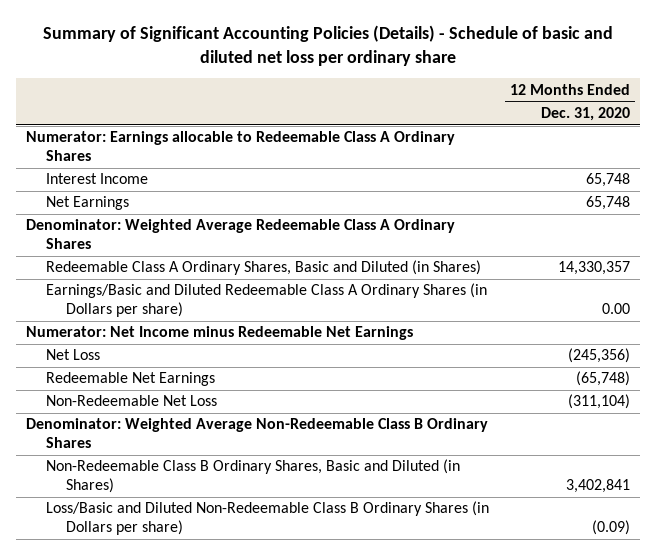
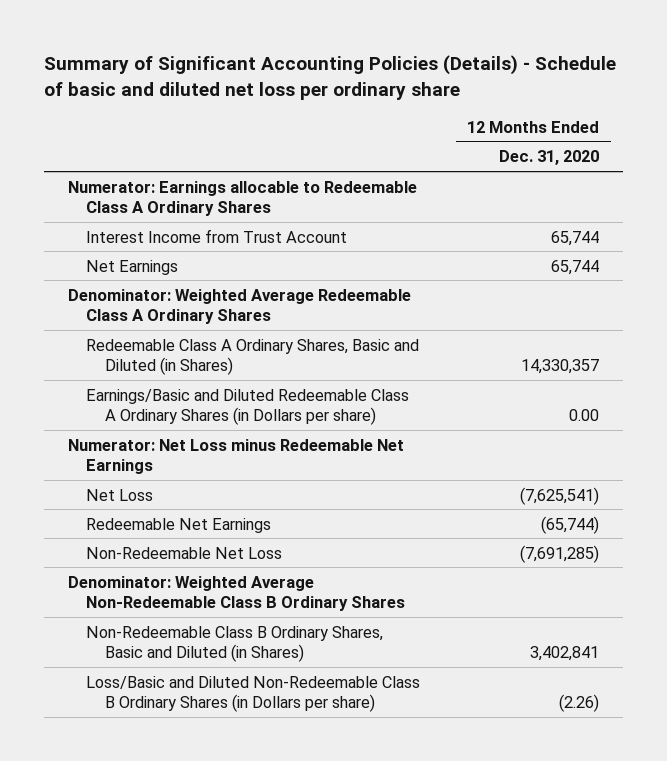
- Interest Income | 65,748
- Net Earnings | 65,748
+ Interest Income from Trust Account | 65,744
+ Net Earnings | 65,744
- Numerator: Net Income minus Redeemable Net Earnings
- Net Loss | (245,356)
- Redeemable Net Earnings | (65,748)
- Non-Redeemable Net Loss | (311,104)
+ Numerator: Net Loss minus Redeemable Net Earnings
+ Net Loss | (7,625,541)
+ Redeemable Net Earnings | (65,744)
+ Non-Redeemable Net Loss | (7,691,285)
- Loss/Basic and Diluted Non-Redeemable Class B Ordinary Shares (in Dollars per share) | (0.09)
+ Loss/Basic and Diluted Non-Redeemable Class B Ordinary Shares (in Dollars per share) | (2.26)

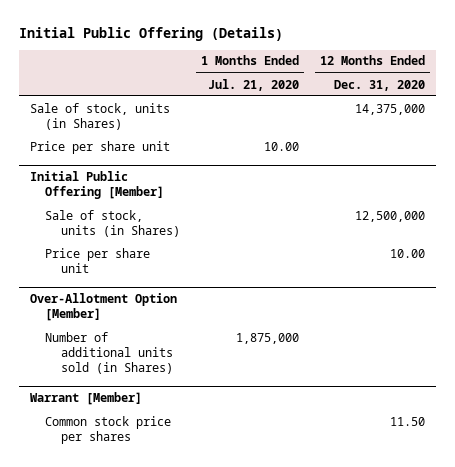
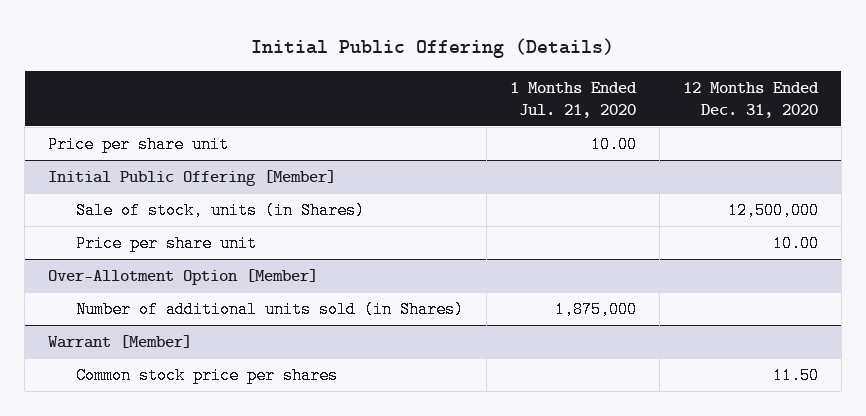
- Sale of stock, units (in Shares) | | 14,375,000

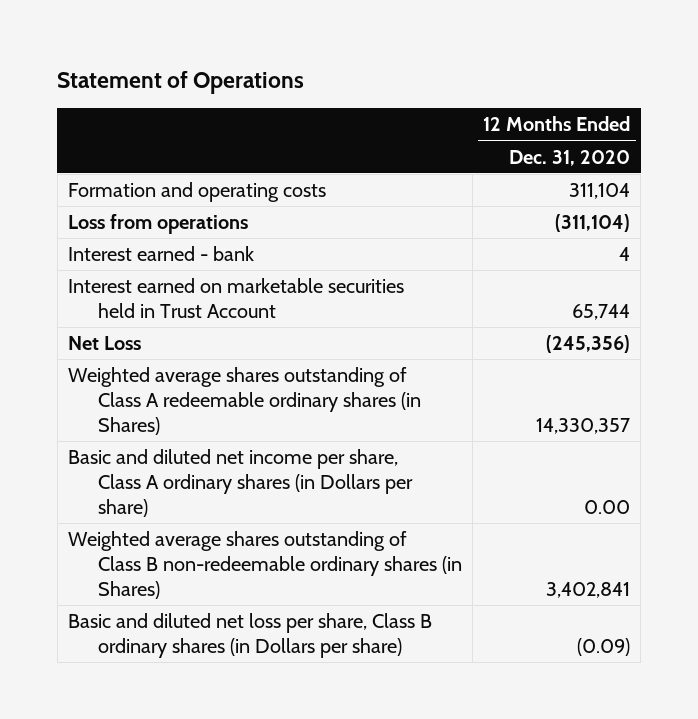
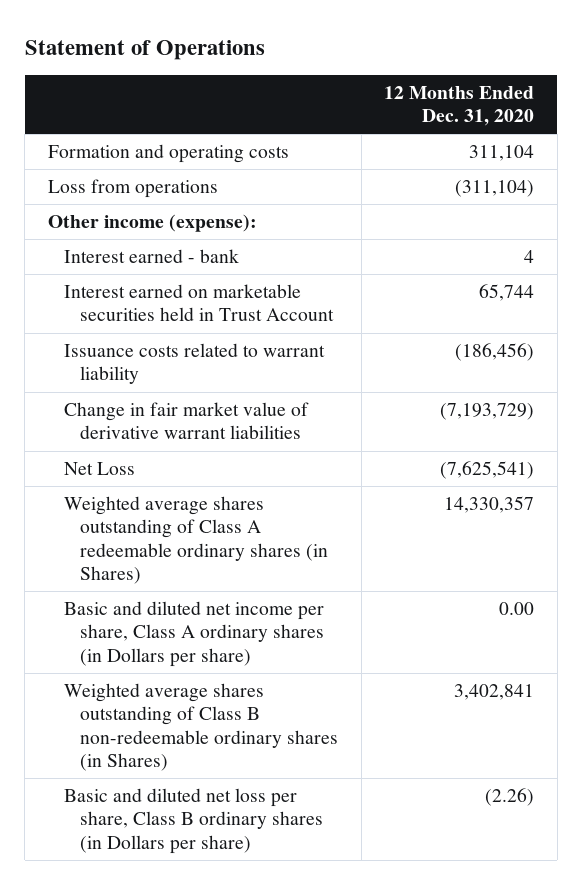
+ Other income (expense):
- Net Loss | (245,356)
+ Issuance costs related to warrant liability | (186,456)
+ Change in fair market value of derivative warrant liabilities | (7,193,729)
+ Net Loss | (7,625,541)
- Basic and diluted net loss per share, Class B ordinary shares (in Dollars per share) | (0.09)
+ Basic and diluted net loss per share, Class B ordinary shares (in Dollars per share) | (2.26)

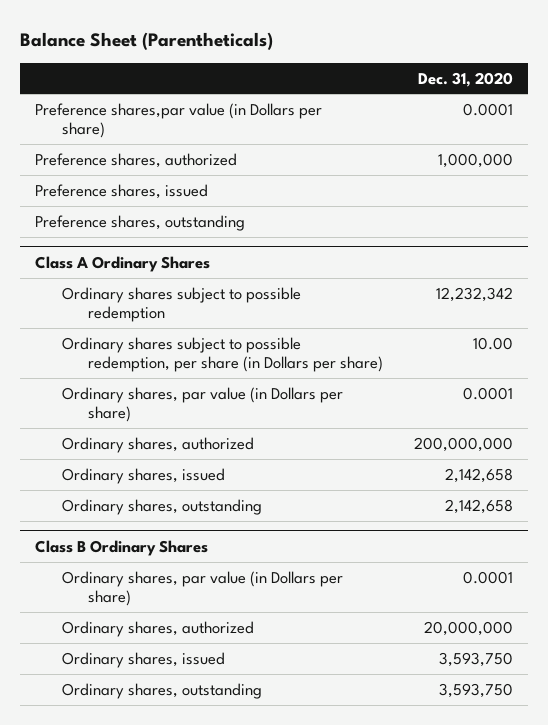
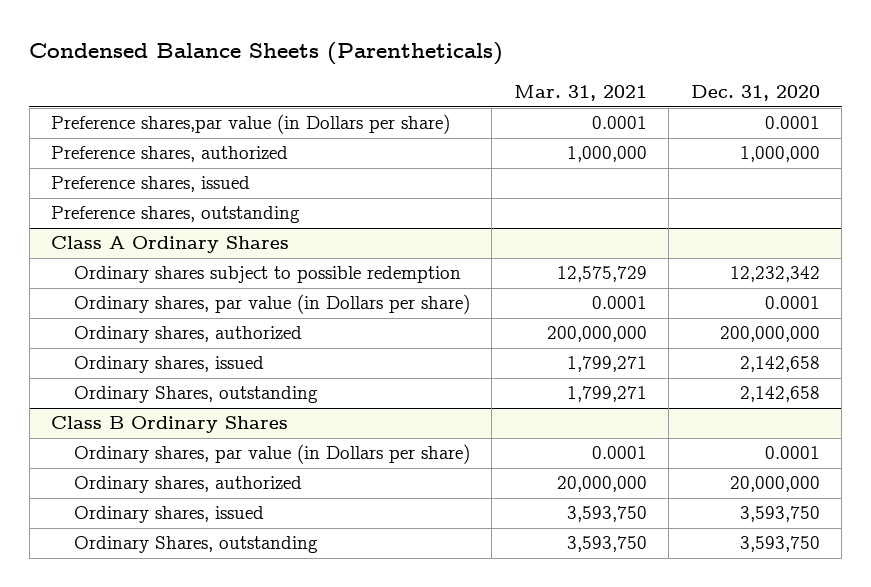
- Balance Sheet (Parentheticals)
+ Condensed Balance Sheets (Parentheticals)
- | Dec. 31, 2020
+ | Mar. 31, 2021 | Dec. 31, 2020
@ Class A Ordinary Shares
- Ordinary shares subject to possible redemption, per share (in Dollars per share) | 10.00
- Ordinary shares, outstanding | 2,142,658
+ Ordinary Shares, outstanding | 1,799,271 | 2,142,658
@ Class B Ordinary Shares
- Ordinary shares, outstanding | 3,593,750
+ Ordinary Shares, outstanding | 3,593,750 | 3,593,750

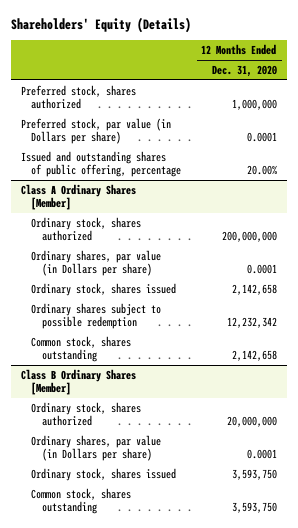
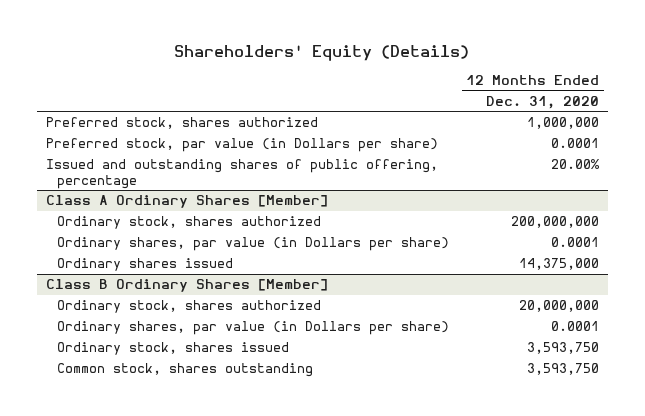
@ Class A Ordinary Shares [Member]
- Ordinary stock, shares issued | 2,142,658
- Ordinary shares subject to possible redemption | 12,232,342
- Common stock, shares outstanding | 2,142,658
+ Ordinary shares issued | 14,375,000

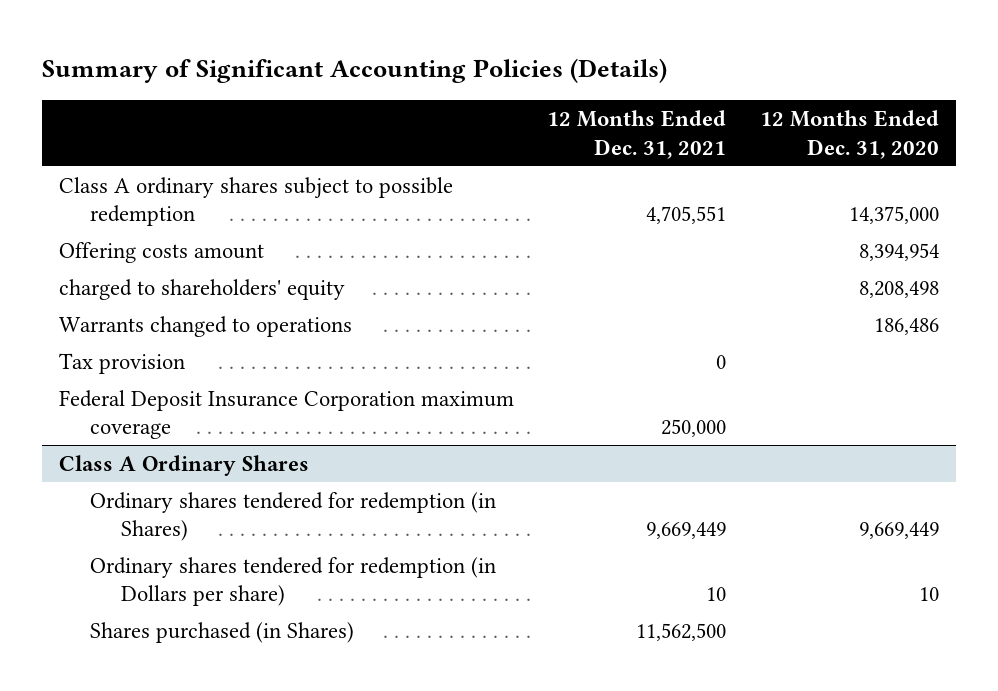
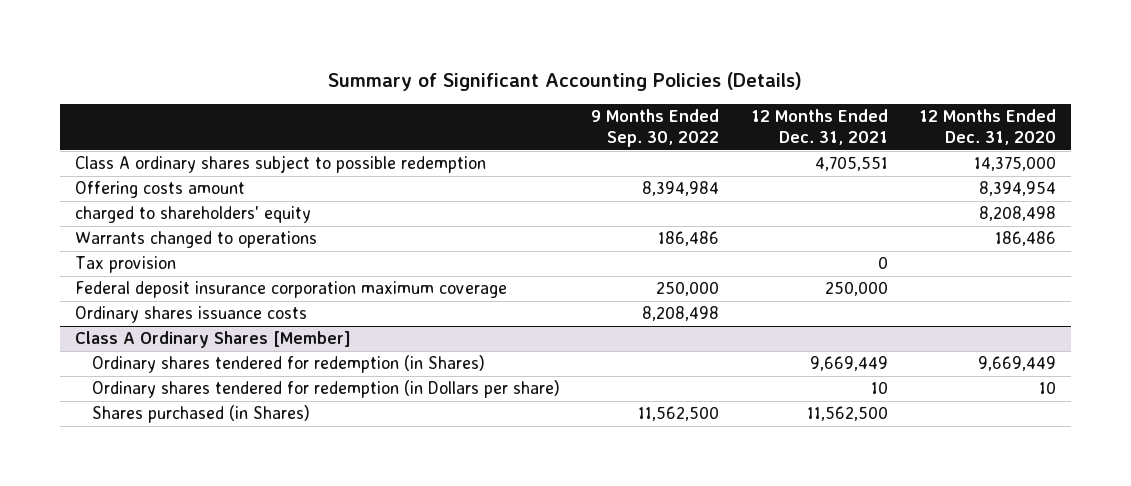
- | 12 Months Ended Dec. 31, 2021 | 12 Months Ended Dec. 31, 2020
+ | 9 Months Ended Sep. 30, 2022 | 12 Months Ended Dec. 31, 2021 | 12 Months Ended Dec. 31, 2020
- Federal Deposit Insurance Corporation maximum coverage | 250,000 |
- Class A Ordinary Shares
+ Federal deposit insurance corporation maximum coverage | 250,000 | 250,000 |
+ Ordinary shares issuance costs | 8,208,498 | |
+ Class A Ordinary Shares [Member]

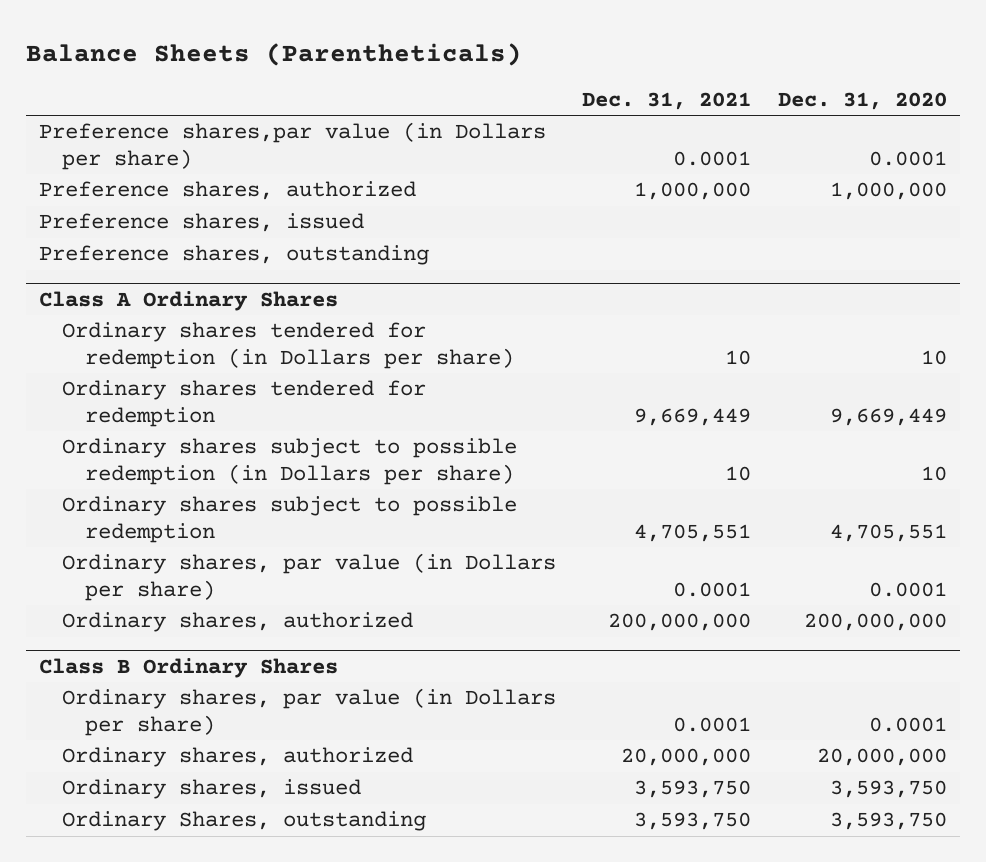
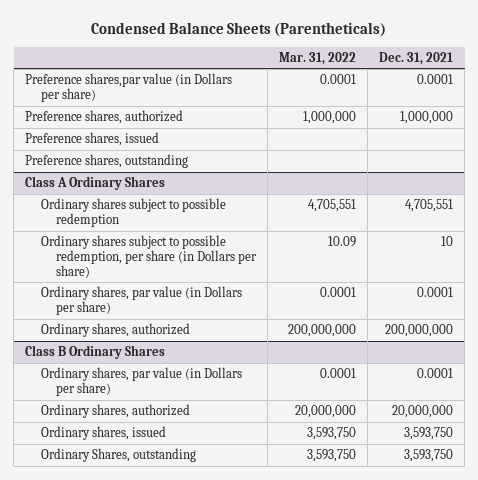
- Balance Sheets (Parentheticals)
+ Condensed Balance Sheets (Parentheticals)
- | Dec. 31, 2021 | Dec. 31, 2020
+ | Mar. 31, 2022 | Dec. 31, 2021
@ Class A Ordinary Shares
- Ordinary shares tendered for redemption (in Dollars per share) | 10 | 10
- Ordinary shares tendered for redemption | 9,669,449 | 9,669,449
- Ordinary shares subject to possible redemption (in Dollars per share) | 10 | 10
+ Ordinary shares subject to possible redemption, per share (in Dollars per share) | 10.09 | 10

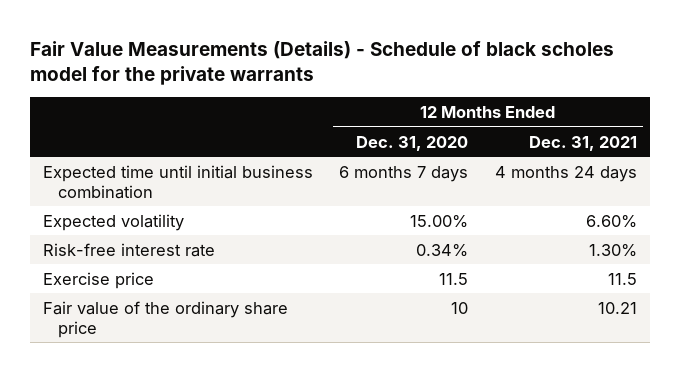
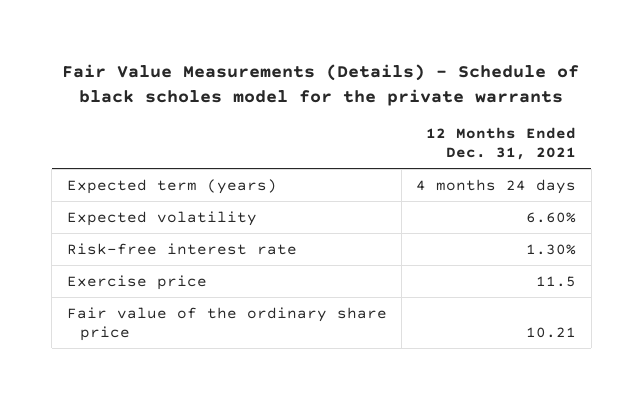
- | 12 Months Ended Dec. 31, 2020 | 12 Months Ended Dec. 31, 2021
+ | 12 Months Ended Dec. 31, 2021
- Expected time until initial business combination | 6 months 7 days | 4 months 24 days
+ Expected term (years) | 4 months 24 days

